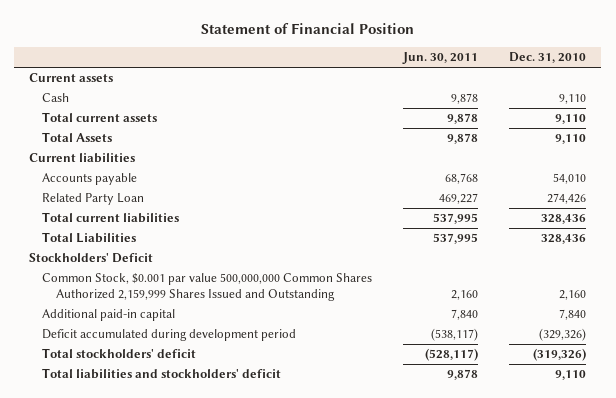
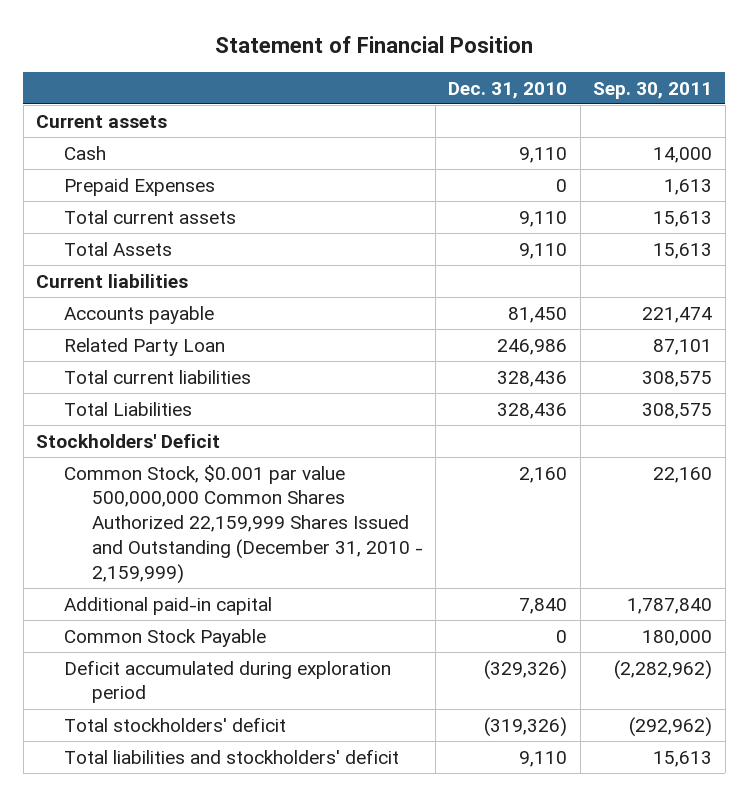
- | Jun. 30, 2011 | Dec. 31, 2010
+ | Dec. 31, 2010 | Sep. 30, 2011
+ Prepaid Expenses | 0 | 1,613
- Accounts payable | 68,768 | 54,010
- Related Party Loan | 469,227 | 274,426
+ Accounts payable | 81,450 | 221,474
+ Related Party Loan | 246,986 | 87,101
- Common Stock, $0.001 par value 500,000,000 Common Shares Authorized 2,159,999 Shares Issued and Outstanding | 2,160 | 2,160
+ Common Stock, $0.001 par value 500,000,000 Common Shares Authorized 22,159,999 Shares Issued and Outstanding (December 31, 2010 - 2,159,999) | 2,160 | 22,160
- Deficit accumulated during development period | (538,117) | (329,326)
+ Common Stock Payable | 0 | 180,000
+ Deficit accumulated during exploration period | (329,326) | (2,282,962)

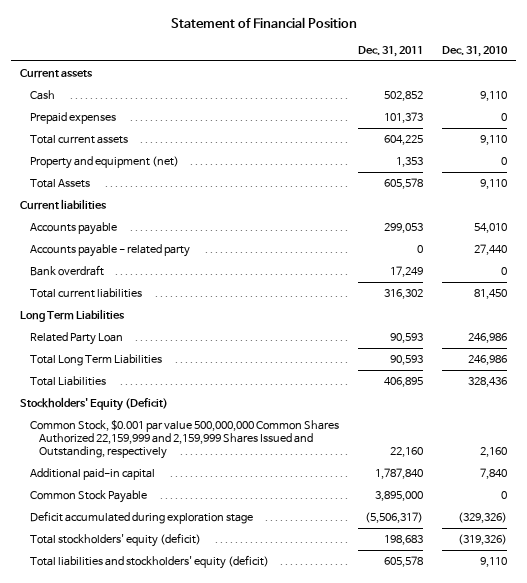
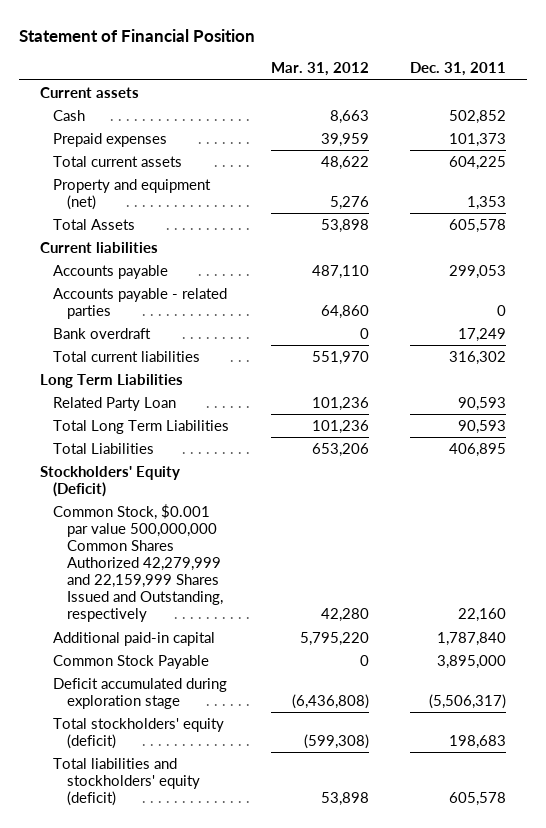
- | Dec. 31, 2011 | Dec. 31, 2010
+ | Mar. 31, 2012 | Dec. 31, 2011
- Accounts payable - related party | 0 | 27,440
+ Accounts payable - related parties | 64,860 | 0
- Common Stock, $0.001 par value 500,000,000 Common Shares Authorized 22,159,999 and 2,159,999 Shares Issued and Outstanding, respectively | 22,160 | 2,160
+ Common Stock, $0.001 par value 500,000,000 Common Shares Authorized 42,279,999 and 22,159,999 Shares Issued and Outstanding, respectively | 42,280 | 22,160

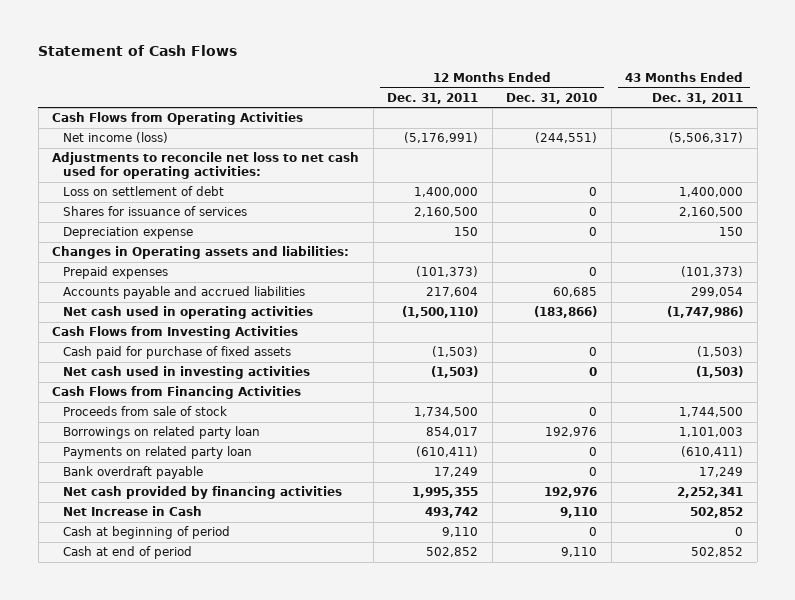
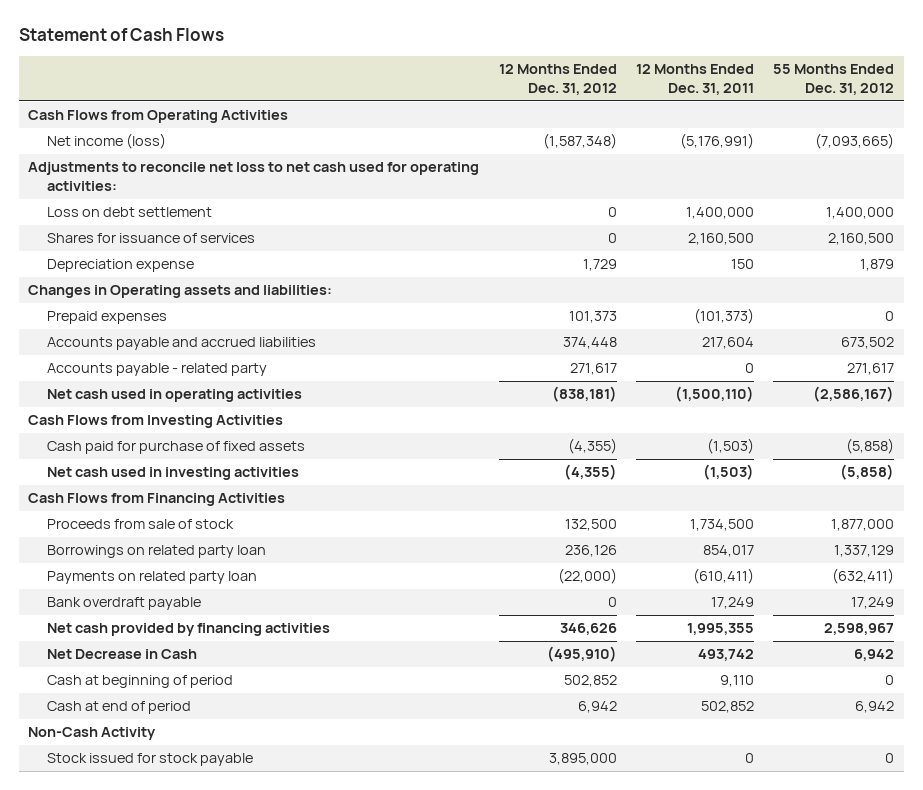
- | 12 Months Ended Dec. 31, 2011 | 12 Months Ended Dec. 31, 2010 | 43 Months Ended Dec. 31, 2011
+ | 12 Months Ended Dec. 31, 2012 | 12 Months Ended Dec. 31, 2011 | 55 Months Ended Dec. 31, 2012
- Loss on settlement of debt | 1,400,000 | 0 | 1,400,000
+ Loss on debt settlement | 0 | 1,400,000 | 1,400,000
+ Accounts payable - related party | 271,617 | 0 | 271,617
- Net Increase in Cash | 493,742 | 9,110 | 502,852
+ Net Decrease in Cash | (495,910) | 493,742 | 6,942
+ Non-Cash Activity
+ Stock issued for stock payable | 3,895,000 | 0 | 0

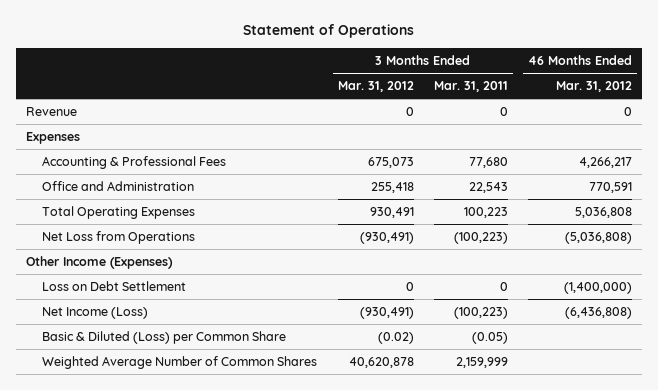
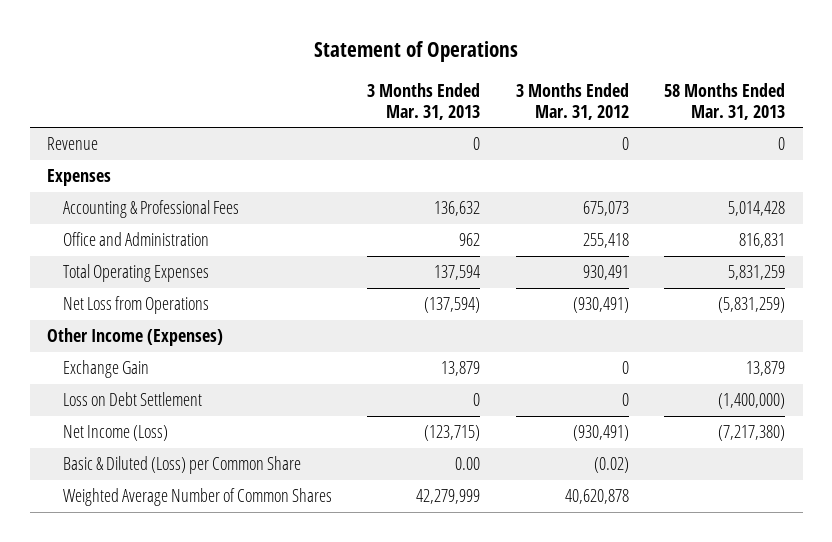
- | 3 Months Ended Mar. 31, 2012 | 3 Months Ended Mar. 31, 2011 | 46 Months Ended Mar. 31, 2012
+ | 3 Months Ended Mar. 31, 2013 | 3 Months Ended Mar. 31, 2012 | 58 Months Ended Mar. 31, 2013
+ Exchange Gain | 13,879 | 0 | 13,879

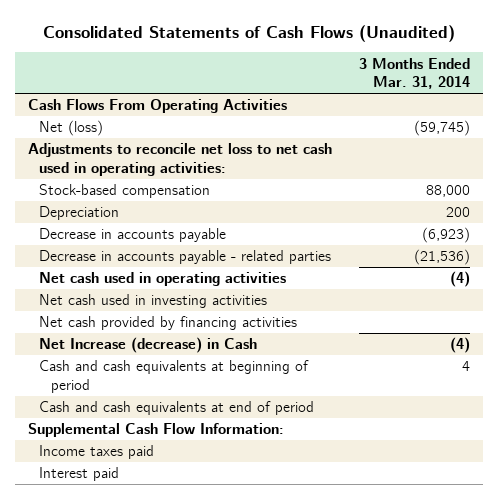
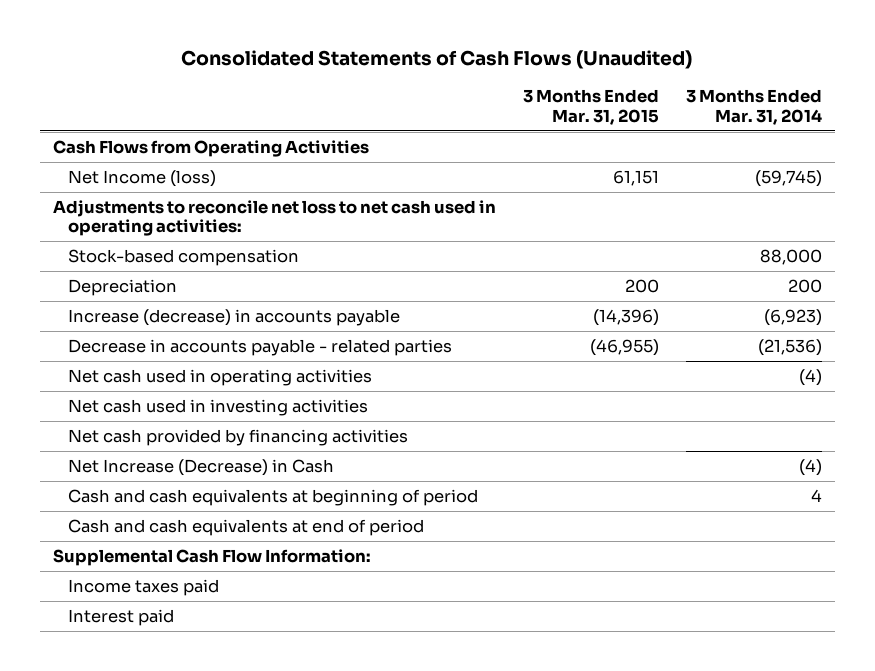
- | 3 Months Ended Mar. 31, 2014
+ | 3 Months Ended Mar. 31, 2015 | 3 Months Ended Mar. 31, 2014
- Cash Flows From Operating Activities
- Net (loss) | (59,745)
+ Cash Flows from Operating Activities
+ Net Income (loss) | 61,151 | (59,745)
- Decrease in accounts payable | (6,923)
+ Increase (decrease) in accounts payable | (14,396) | (6,923)
- Net Increase (decrease) in Cash | (4)
+ Net Increase (Decrease) in Cash | | (4)

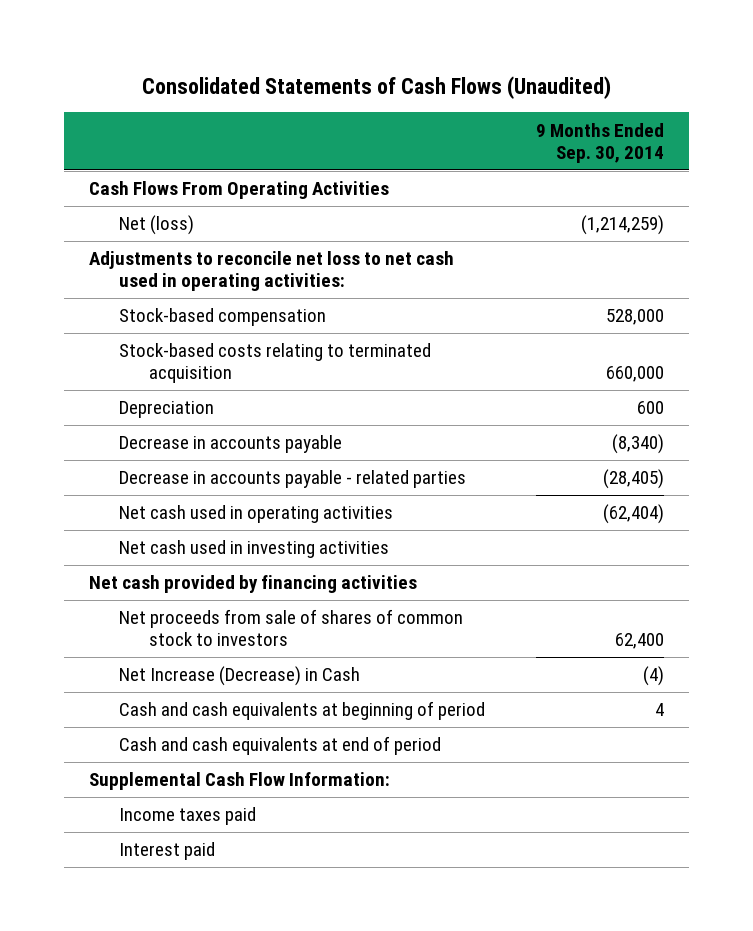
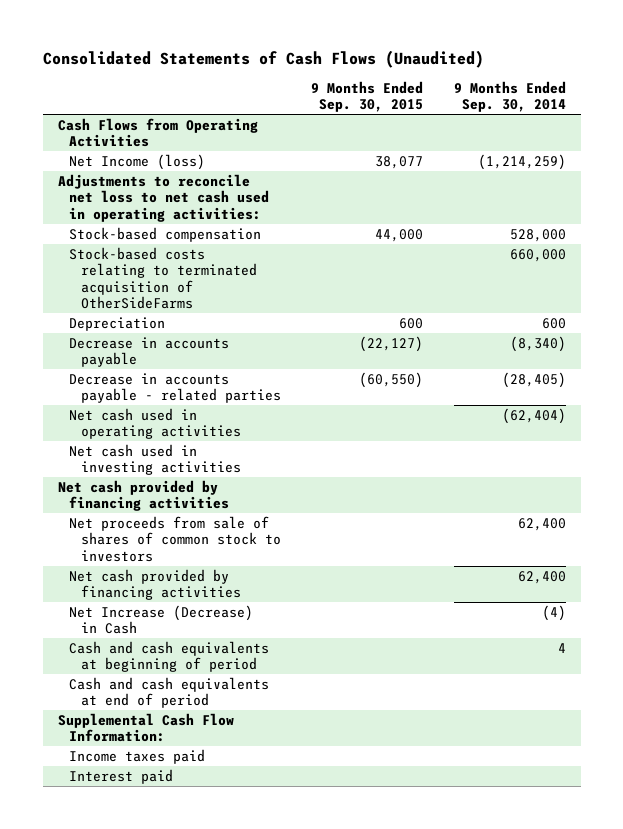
- | 9 Months Ended Sep. 30, 2014
+ | 9 Months Ended Sep. 30, 2015 | 9 Months Ended Sep. 30, 2014
- Cash Flows From Operating Activities
- Net (loss) | (1,214,259)
+ Cash Flows from Operating Activities
+ Net Income (loss) | 38,077 | (1,214,259)
- Stock-based costs relating to terminated acquisition | 660,000
+ Stock-based costs relating to terminated acquisition of OtherSideFarms | | 660,000
+ Net cash provided by financing activities | | 62,400

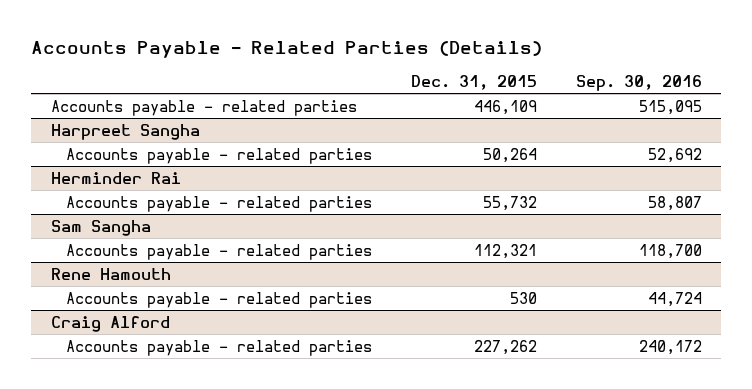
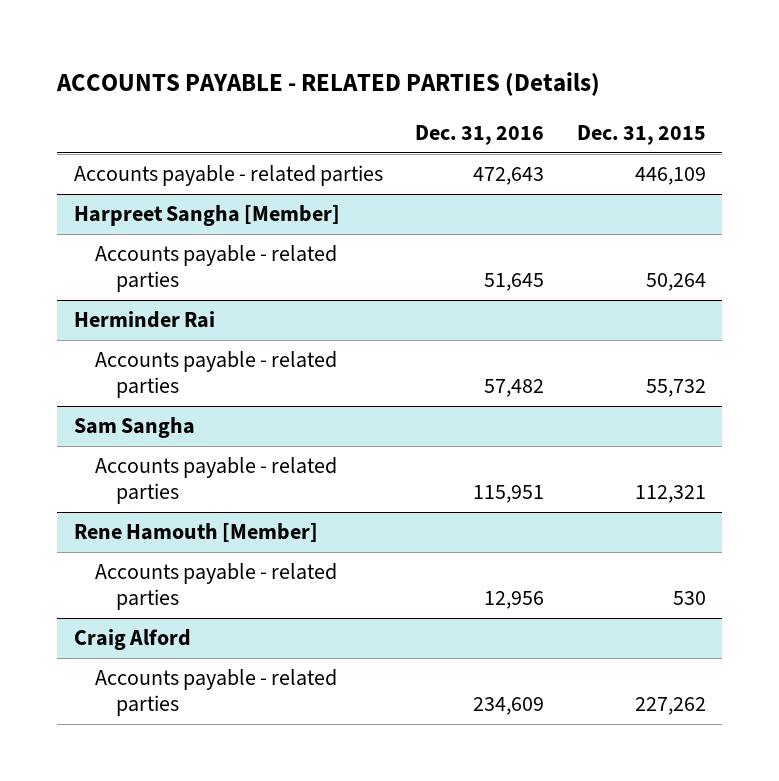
- Accounts Payable - Related Parties (Details)
+ ACCOUNTS PAYABLE - RELATED PARTIES (Details)
- | Dec. 31, 2015 | Sep. 30, 2016
+ | Dec. 31, 2016 | Dec. 31, 2015
- Harpreet Sangha
+ Harpreet Sangha [Member]
- Rene Hamouth
+ Rene Hamouth [Member]

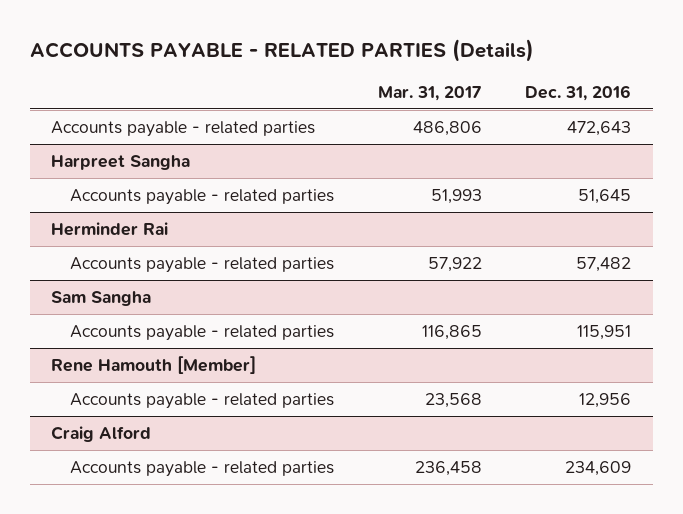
- | Dec. 31, 2016 | Dec. 31, 2015
+ | Mar. 31, 2017 | Dec. 31, 2016
- Harpreet Sangha [Member]
+ Harpreet Sangha

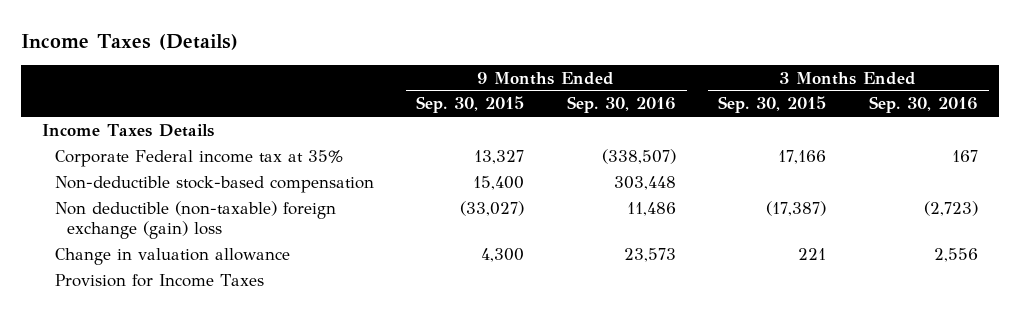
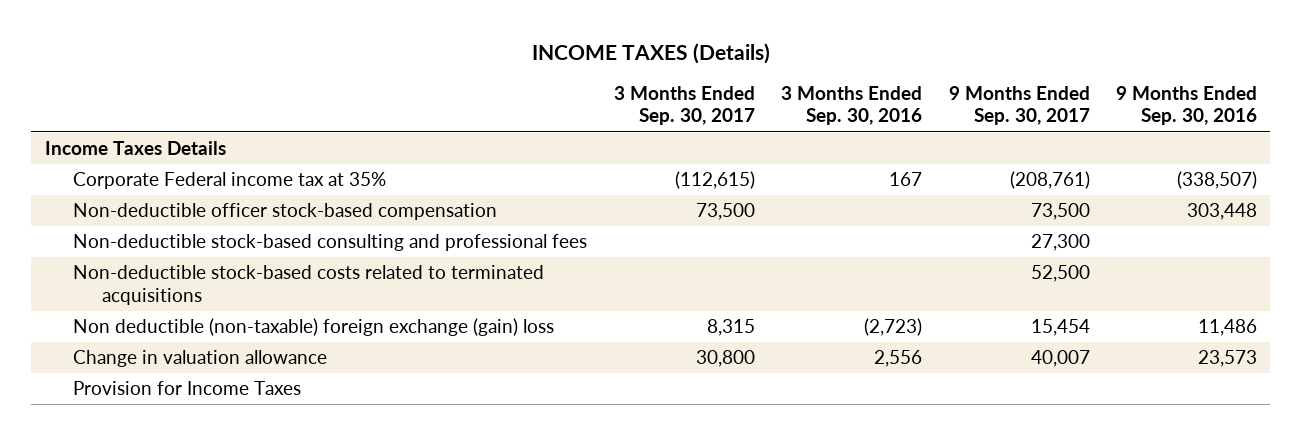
- Income Taxes (Details)
+ INCOME TAXES (Details)
- | 9 Months Ended Sep. 30, 2015 | 9 Months Ended Sep. 30, 2016 | 3 Months Ended Sep. 30, 2015 | 3 Months Ended Sep. 30, 2016
+ | 3 Months Ended Sep. 30, 2017 | 3 Months Ended Sep. 30, 2016 | 9 Months Ended Sep. 30, 2017 | 9 Months Ended Sep. 30, 2016
- Non-deductible stock-based compensation | 15,400 | 303,448 | |
+ Non-deductible officer stock-based compensation | 73,500 | | 73,500 | 303,448
+ Non-deductible stock-based consulting and professional fees | | | 27,300 |
+ Non-deductible stock-based costs related to terminated acquisitions | | | 52,500 |

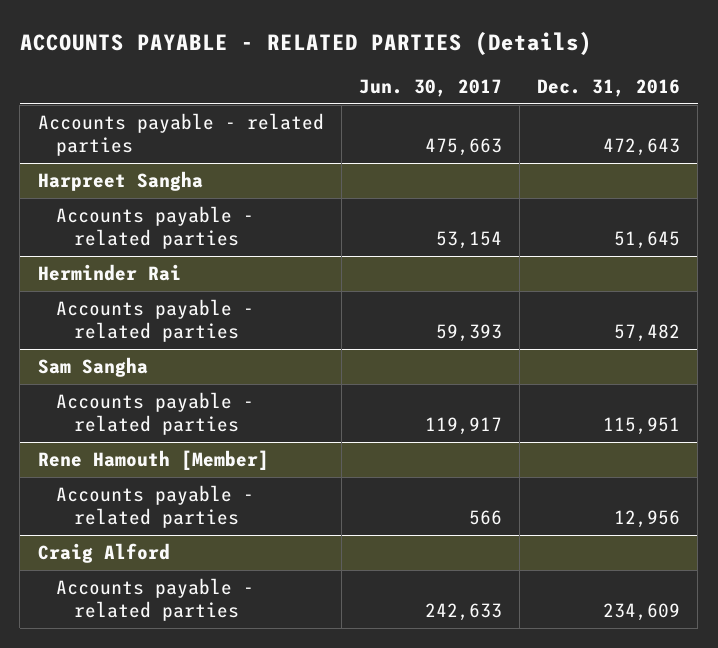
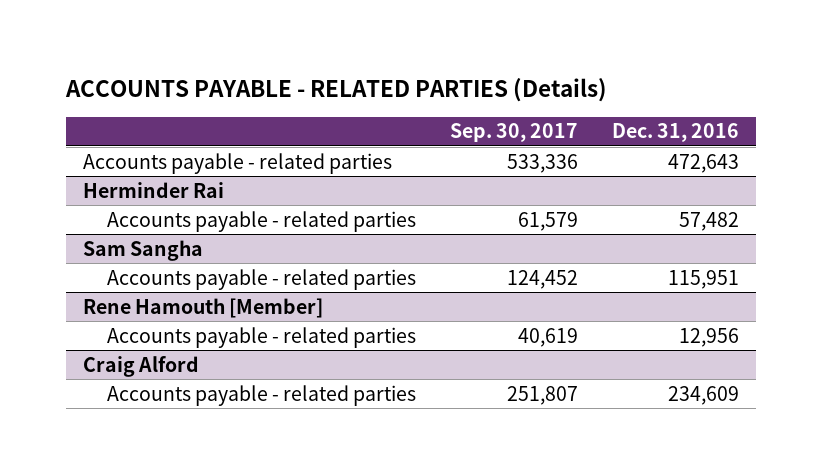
- | Jun. 30, 2017 | Dec. 31, 2016
+ | Sep. 30, 2017 | Dec. 31, 2016
- Harpreet Sangha
- Accounts payable - related parties | 53,154 | 51,645

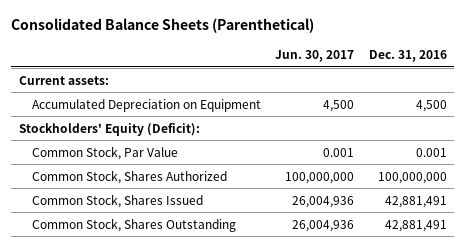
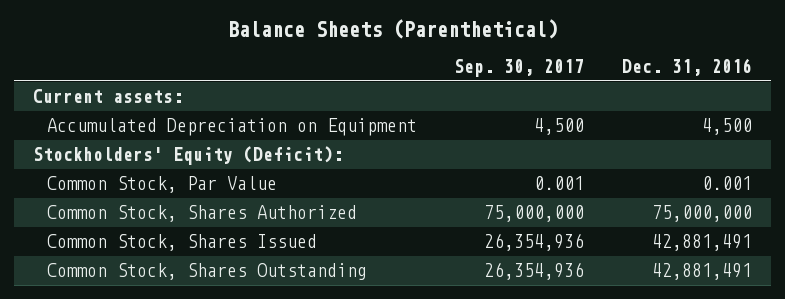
- Consolidated Balance Sheets (Parenthetical)
+ Balance Sheets (Parenthetical)
- | Jun. 30, 2017 | Dec. 31, 2016
+ | Sep. 30, 2017 | Dec. 31, 2016
- Common Stock, Shares Authorized | 100,000,000 | 100,000,000
+ Common Stock, Shares Authorized | 75,000,000 | 75,000,000

